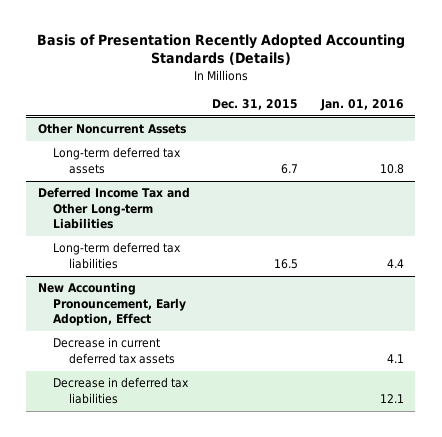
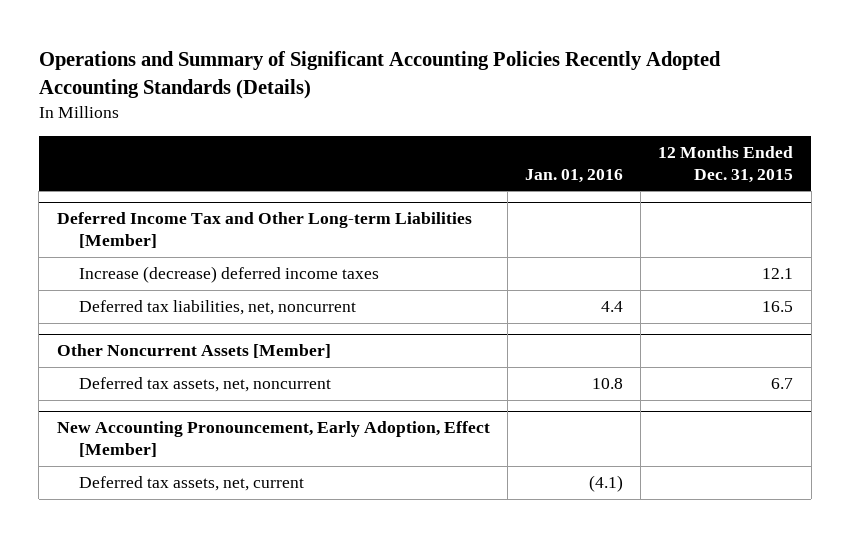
- Basis of Presentation Recently Adopted Accounting Standards (Details)
+ Operations and Summary of Significant Accounting Policies Recently Adopted Accounting Standards (Details)
- | Dec. 31, 2015 | Jan. 01, 2016
+ | Jan. 01, 2016 | 12 Months Ended Dec. 31, 2015
- Other Noncurrent Assets
- Long-term deferred tax assets | 6.7 | 10.8
- Deferred Income Tax and Other Long-term Liabilities
- Long-term deferred tax liabilities | 16.5 | 4.4
- New Accounting Pronouncement, Early Adoption, Effect
- Decrease in current deferred tax assets | | 4.1
- Decrease in deferred tax liabilities | | 12.1
+ Deferred Income Tax and Other Long-term Liabilities [Member]
+ Increase (decrease) deferred income taxes | | 12.1
+ Deferred tax liabilities, net, noncurrent | 4.4 | 16.5
+ Other Noncurrent Assets [Member]
+ Deferred tax assets, net, noncurrent | 10.8 | 6.7
+ New Accounting Pronouncement, Early Adoption, Effect [Member]
+ Deferred tax assets, net, current | (4.1) |

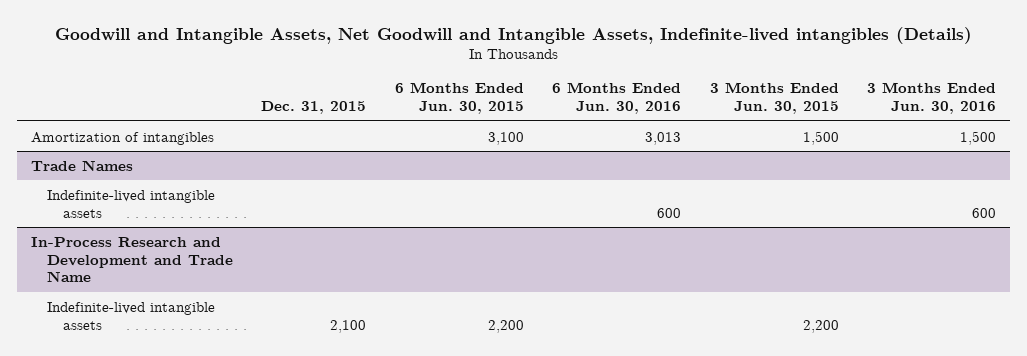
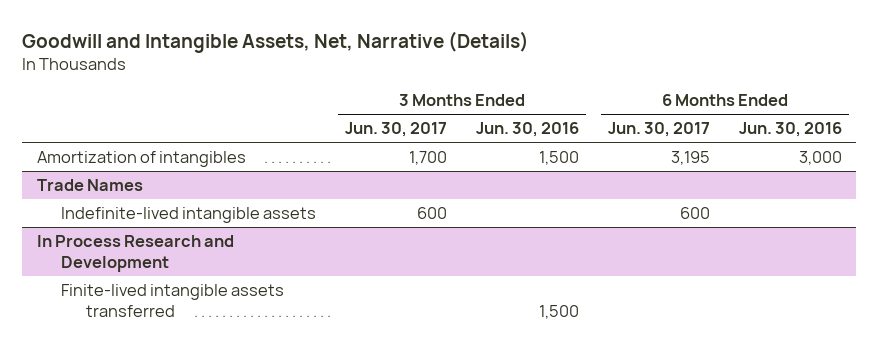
- Goodwill and Intangible Assets, Net Goodwill and Intangible Assets, Indefinite-lived intangibles (Details)
+ Goodwill and Intangible Assets, Net, Narrative (Details)
- | Dec. 31, 2015 | 6 Months Ended Jun. 30, 2015 | 6 Months Ended Jun. 30, 2016 | 3 Months Ended Jun. 30, 2015 | 3 Months Ended Jun. 30, 2016
+ | 3 Months Ended Jun. 30, 2017 | 3 Months Ended Jun. 30, 2016 | 6 Months Ended Jun. 30, 2017 | 6 Months Ended Jun. 30, 2016
- Amortization of intangibles | | 3,100 | 3,013 | 1,500 | 1,500
+ Amortization of intangibles | 1,700 | 1,500 | 3,195 | 3,000
@ Trade Names
- Indefinite-lived intangible assets | | | 600 | | 600
- In-Process Research and Development and Trade Name
+ In Process Research and Development
+ Finite-lived intangible assets transferred | | 1,500 | |

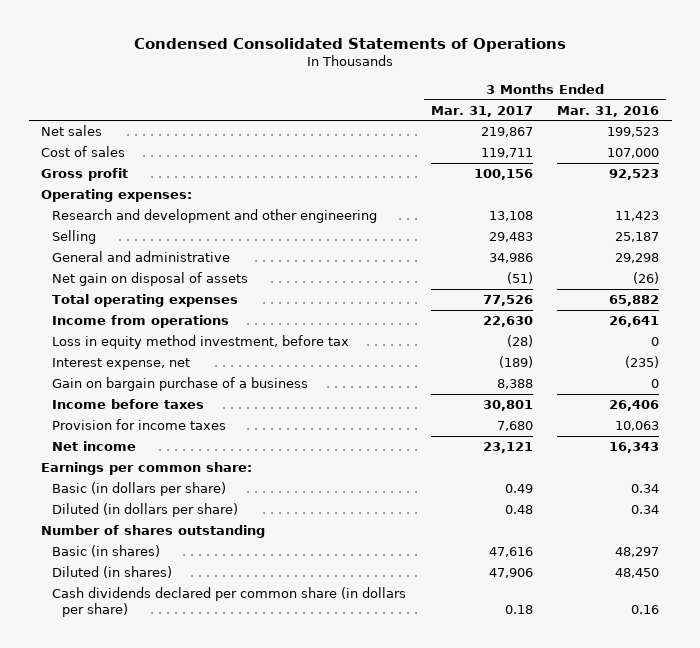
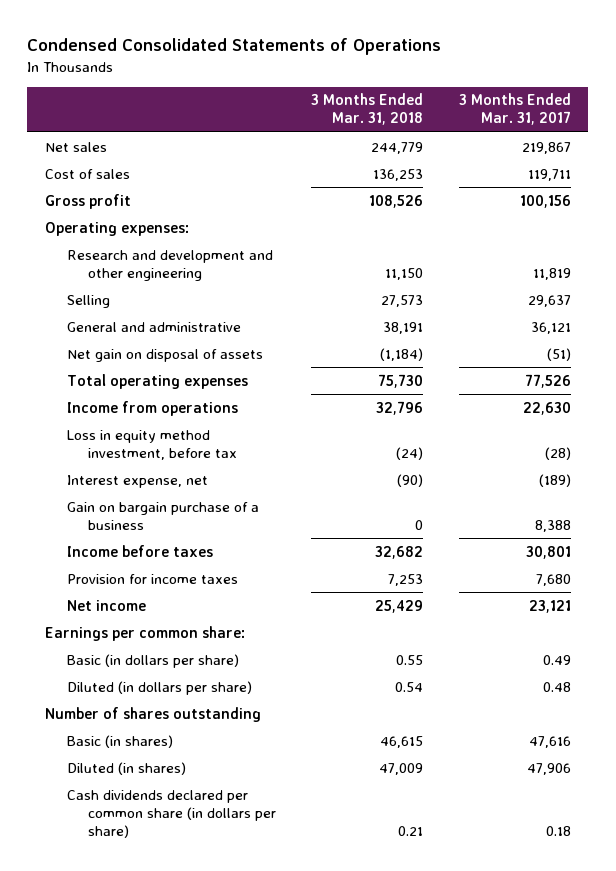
- | 3 Months Ended Mar. 31, 2017 | 3 Months Ended Mar. 31, 2016
+ | 3 Months Ended Mar. 31, 2018 | 3 Months Ended Mar. 31, 2017
- Research and development and other engineering | 13,108 | 11,423
- Selling | 29,483 | 25,187
- General and administrative | 34,986 | 29,298
+ Research and development and other engineering | 11,150 | 11,819
+ Selling | 27,573 | 29,637
+ General and administrative | 38,191 | 36,121

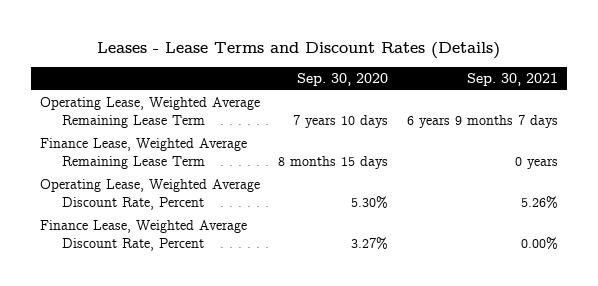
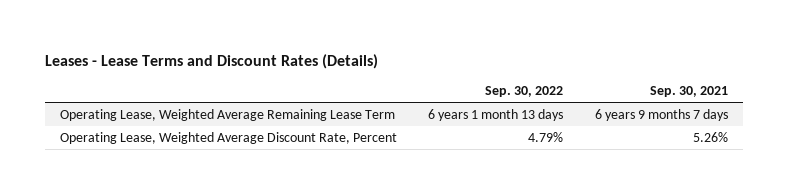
- | Sep. 30, 2020 | Sep. 30, 2021
+ | Sep. 30, 2022 | Sep. 30, 2021
- Finance Lease, Weighted Average Remaining Lease Term | 8 months 15 days | 0 years
- Finance Lease, Weighted Average Discount Rate, Percent | 3.27% | 0.00%

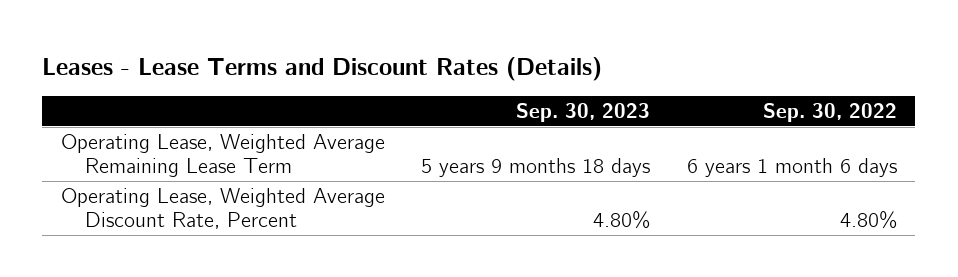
- | Sep. 30, 2022 | Sep. 30, 2021
+ | Sep. 30, 2023 | Sep. 30, 2022
- Operating Lease, Weighted Average Remaining Lease Term | 6 years 1 month 13 days | 6 years 9 months 7 days
- Operating Lease, Weighted Average Discount Rate, Percent | 4.79% | 5.26%
+ Operating Lease, Weighted Average Remaining Lease Term | 5 years 9 months 18 days | 6 years 1 month 6 days
+ Operating Lease, Weighted Average Discount Rate, Percent | 4.80% | 4.80%

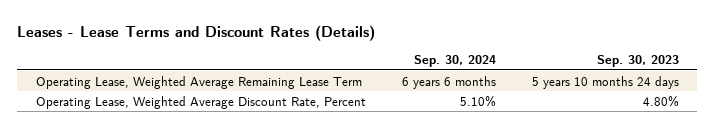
- | Sep. 30, 2023 | Sep. 30, 2022
+ | Sep. 30, 2024 | Sep. 30, 2023
- Operating Lease, Weighted Average Remaining Lease Term | 5 years 9 months 18 days | 6 years 1 month 6 days
+ Operating Lease, Weighted Average Remaining Lease Term | 6 years 6 months | 5 years 10 months 24 days

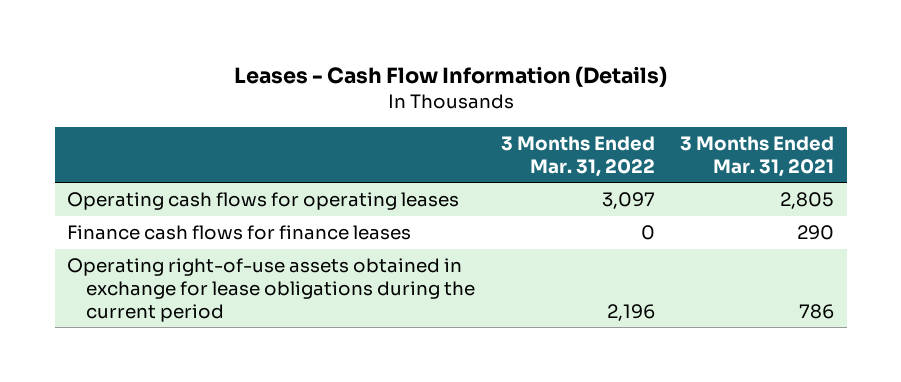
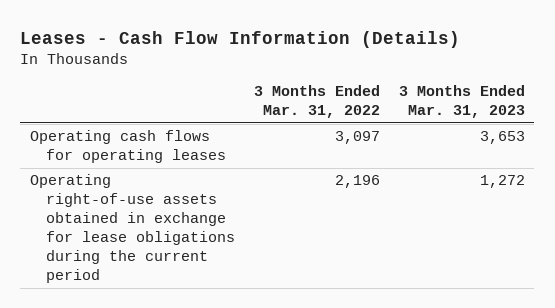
- | 3 Months Ended Mar. 31, 2022 | 3 Months Ended Mar. 31, 2021
+ | 3 Months Ended Mar. 31, 2022 | 3 Months Ended Mar. 31, 2023
- Finance cash flows for finance leases | 0 | 290

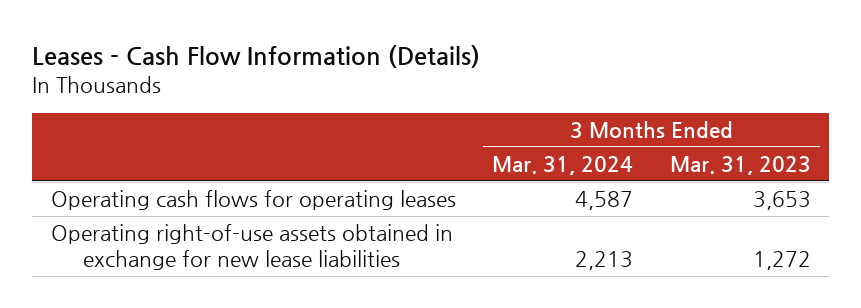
- | 3 Months Ended Mar. 31, 2022 | 3 Months Ended Mar. 31, 2023
+ | 3 Months Ended Mar. 31, 2024 | 3 Months Ended Mar. 31, 2023
- Operating right-of-use assets obtained in exchange for lease obligations during the current period | 2,196 | 1,272
+ Operating right-of-use assets obtained in exchange for new lease liabilities | 2,213 | 1,272

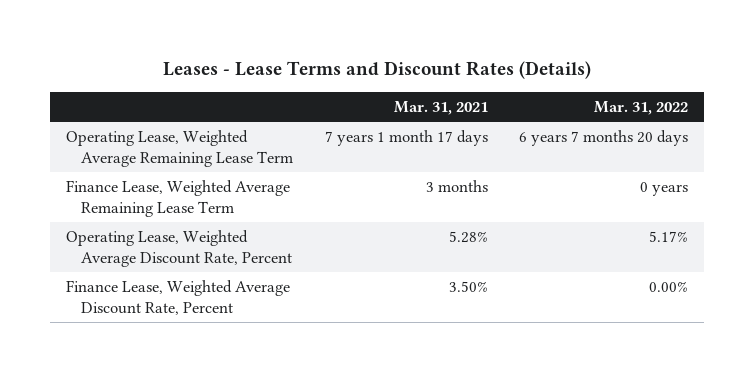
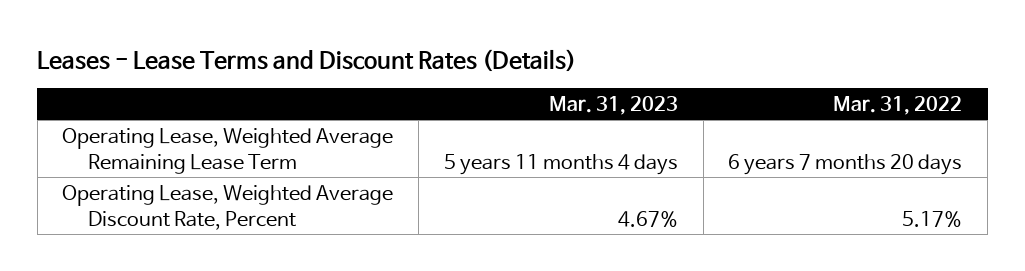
- | Mar. 31, 2021 | Mar. 31, 2022
+ | Mar. 31, 2023 | Mar. 31, 2022
- Finance Lease, Weighted Average Remaining Lease Term | 3 months | 0 years
- Finance Lease, Weighted Average Discount Rate, Percent | 3.50% | 0.00%

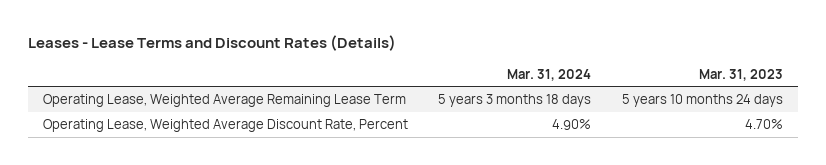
- | Mar. 31, 2023 | Mar. 31, 2022
+ | Mar. 31, 2024 | Mar. 31, 2023
- Operating Lease, Weighted Average Remaining Lease Term | 5 years 11 months 4 days | 6 years 7 months 20 days
- Operating Lease, Weighted Average Discount Rate, Percent | 4.67% | 5.17%
+ Operating Lease, Weighted Average Remaining Lease Term | 5 years 3 months 18 days | 5 years 10 months 24 days
+ Operating Lease, Weighted Average Discount Rate, Percent | 4.90% | 4.70%

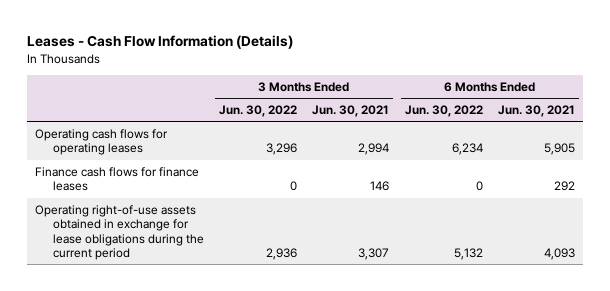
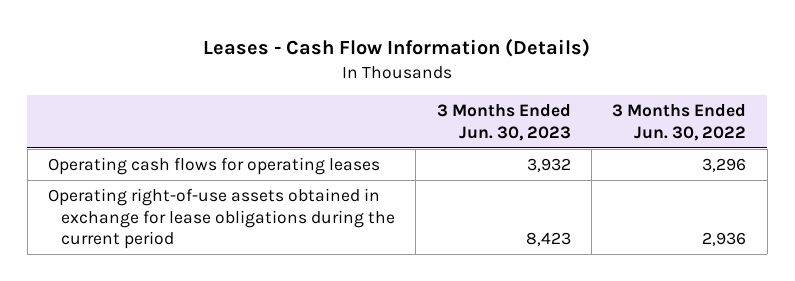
- | 3 Months Ended Jun. 30, 2022 | 3 Months Ended Jun. 30, 2021 | 6 Months Ended Jun. 30, 2022 | 6 Months Ended Jun. 30, 2021
+ | 3 Months Ended Jun. 30, 2023 | 3 Months Ended Jun. 30, 2022
- Finance cash flows for finance leases | 0 | 146 | 0 | 292

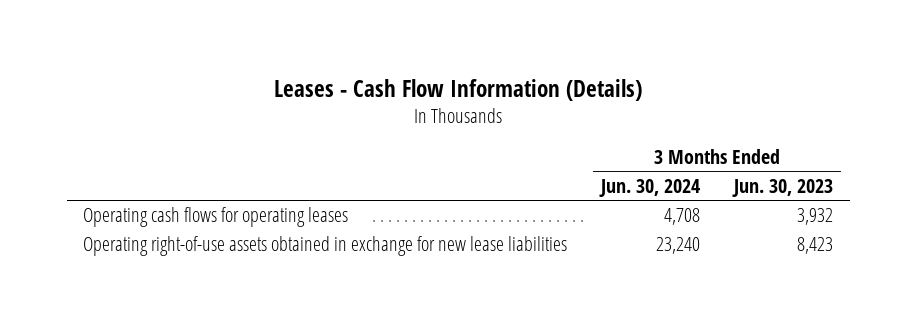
- | 3 Months Ended Jun. 30, 2023 | 3 Months Ended Jun. 30, 2022
+ | 3 Months Ended Jun. 30, 2024 | 3 Months Ended Jun. 30, 2023
- Operating right-of-use assets obtained in exchange for lease obligations during the current period | 8,423 | 2,936
+ Operating right-of-use assets obtained in exchange for new lease liabilities | 23,240 | 8,423

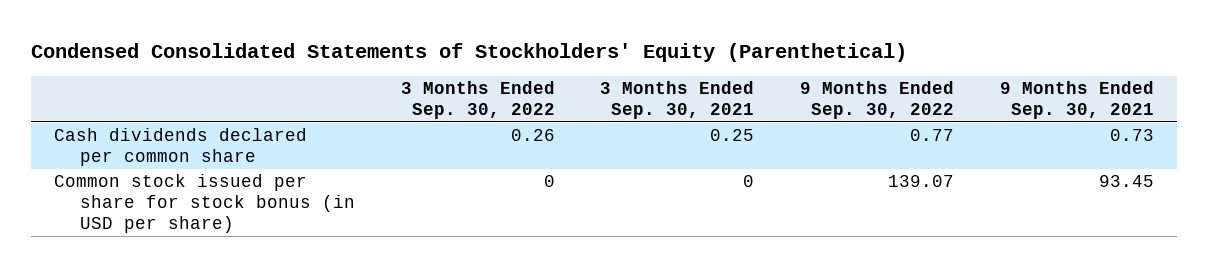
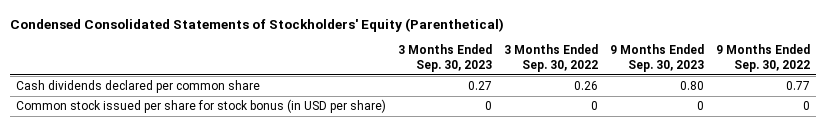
- | 3 Months Ended Sep. 30, 2022 | 3 Months Ended Sep. 30, 2021 | 9 Months Ended Sep. 30, 2022 | 9 Months Ended Sep. 30, 2021
+ | 3 Months Ended Sep. 30, 2023 | 3 Months Ended Sep. 30, 2022 | 9 Months Ended Sep. 30, 2023 | 9 Months Ended Sep. 30, 2022
- Common stock issued per share for stock bonus (in USD per share) | 0 | 0 | 139.07 | 93.45
+ Common stock issued per share for stock bonus (in USD per share) | 0 | 0 | 0 | 0

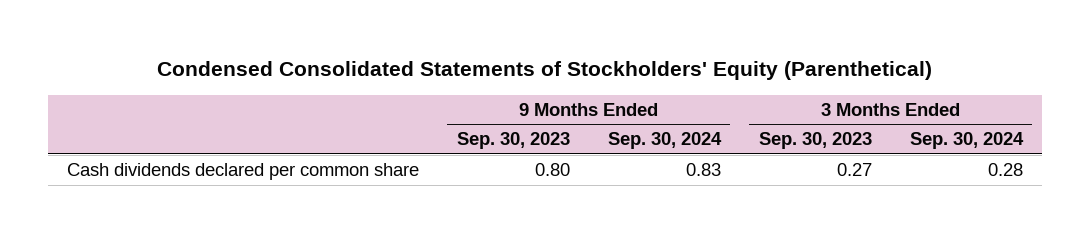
- | 3 Months Ended Sep. 30, 2023 | 3 Months Ended Sep. 30, 2022 | 9 Months Ended Sep. 30, 2023 | 9 Months Ended Sep. 30, 2022
+ | 9 Months Ended Sep. 30, 2023 | 9 Months Ended Sep. 30, 2024 | 3 Months Ended Sep. 30, 2023 | 3 Months Ended Sep. 30, 2024
- Common stock issued per share for stock bonus (in USD per share) | 0 | 0 | 0 | 0

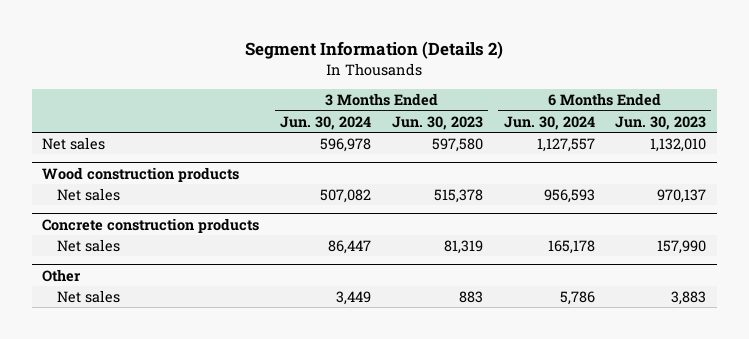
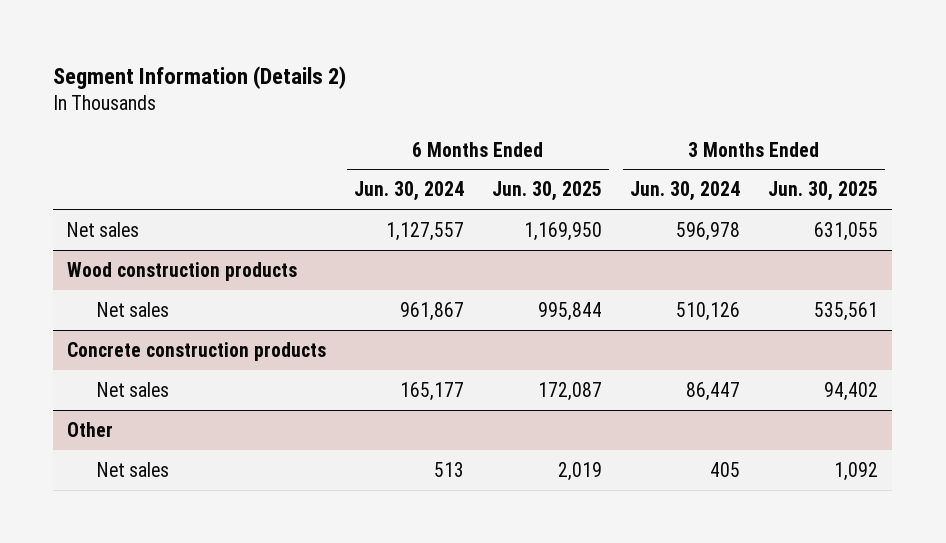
- | 3 Months Ended Jun. 30, 2024 | 3 Months Ended Jun. 30, 2023 | 6 Months Ended Jun. 30, 2024 | 6 Months Ended Jun. 30, 2023
+ | 6 Months Ended Jun. 30, 2024 | 6 Months Ended Jun. 30, 2025 | 3 Months Ended Jun. 30, 2024 | 3 Months Ended Jun. 30, 2025
@ Wood construction products
- Net sales | 507,082 | 515,378 | 956,593 | 970,137
+ Net sales | 961,867 | 995,844 | 510,126 | 535,561
@ Concrete construction products
- Net sales | 86,447 | 81,319 | 165,178 | 157,990
+ Net sales | 165,177 | 172,087 | 86,447 | 94,402
@ Other
- Net sales | 3,449 | 883 | 5,786 | 3,883
+ Net sales | 513 | 2,019 | 405 | 1,092

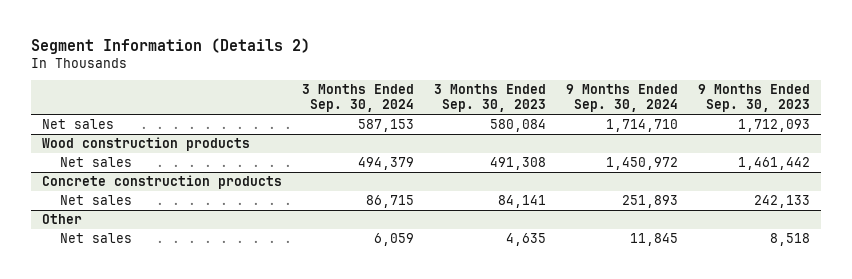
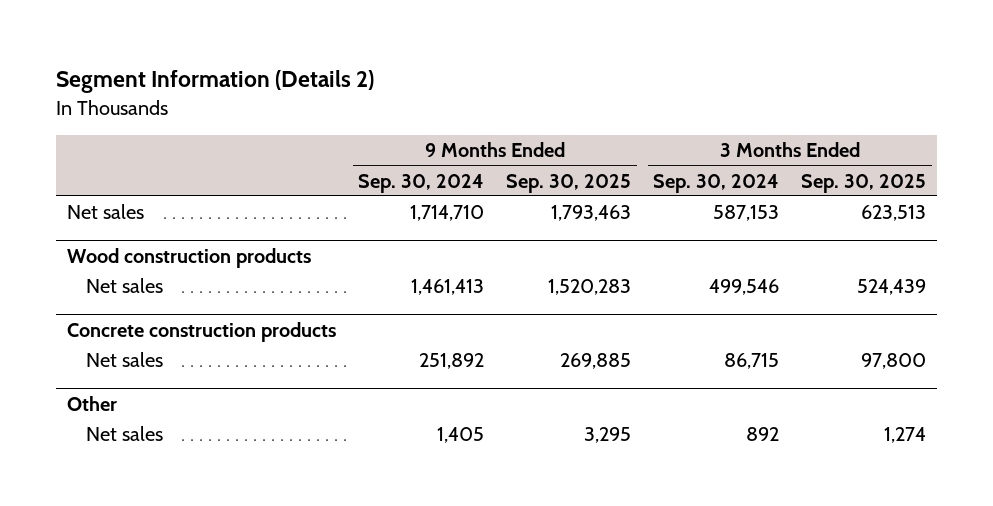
- | 3 Months Ended Sep. 30, 2024 | 3 Months Ended Sep. 30, 2023 | 9 Months Ended Sep. 30, 2024 | 9 Months Ended Sep. 30, 2023
+ | 9 Months Ended Sep. 30, 2024 | 9 Months Ended Sep. 30, 2025 | 3 Months Ended Sep. 30, 2024 | 3 Months Ended Sep. 30, 2025
@ Wood construction products
- Net sales | 494,379 | 491,308 | 1,450,972 | 1,461,442
+ Net sales | 1,461,413 | 1,520,283 | 499,546 | 524,439
@ Concrete construction products
- Net sales | 86,715 | 84,141 | 251,893 | 242,133
+ Net sales | 251,892 | 269,885 | 86,715 | 97,800
@ Other
- Net sales | 6,059 | 4,635 | 11,845 | 8,518
+ Net sales | 1,405 | 3,295 | 892 | 1,274

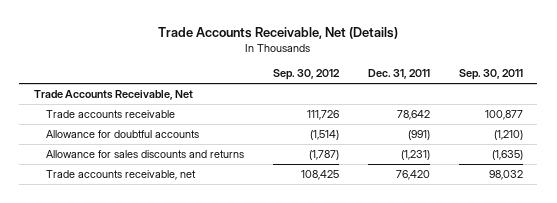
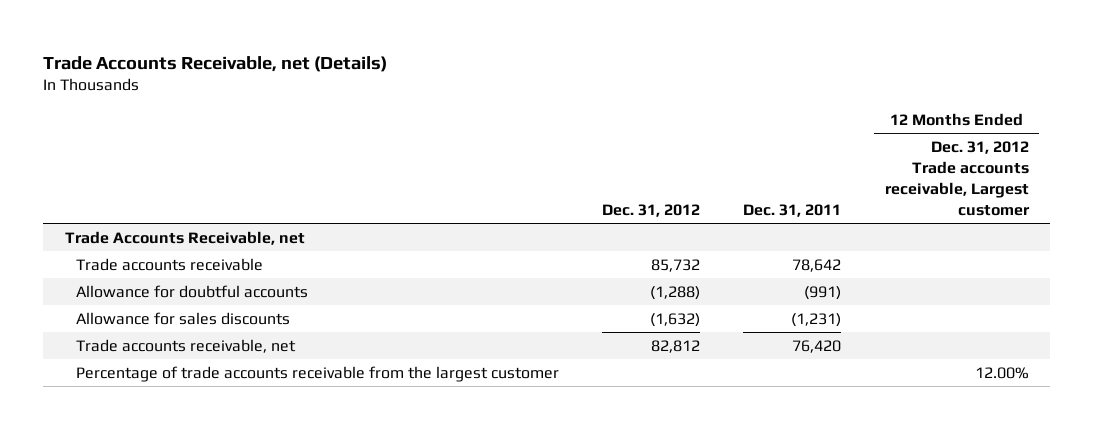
- Trade Accounts Receivable, Net (Details)
+ Trade Accounts Receivable, net (Details)
- | Sep. 30, 2012 | Dec. 31, 2011 | Sep. 30, 2011
+ | Dec. 31, 2012 | Dec. 31, 2011 | 12 Months Ended Dec. 31, 2012 Trade accounts receivable, Largest customer
- Trade Accounts Receivable, Net
+ Trade Accounts Receivable, net
- Allowance for sales discounts and returns | (1,787) | (1,231) | (1,635)
+ Allowance for sales discounts | (1,632) | (1,231) |
+ Percentage of trade accounts receivable from the largest customer | | | 12.00%

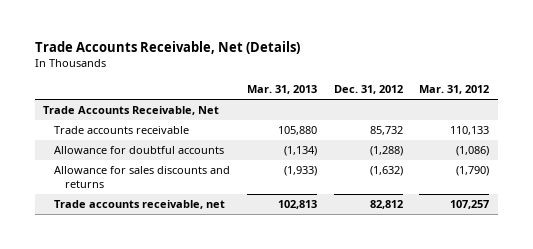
- Trade Accounts Receivable, net (Details)
+ Trade Accounts Receivable, Net (Details)
- | Dec. 31, 2012 | Dec. 31, 2011 | 12 Months Ended Dec. 31, 2012 Trade accounts receivable, Largest customer
+ | Mar. 31, 2013 | Dec. 31, 2012 | Mar. 31, 2012
- Trade Accounts Receivable, net
+ Trade Accounts Receivable, Net
- Allowance for sales discounts | (1,632) | (1,231) |
+ Allowance for sales discounts and returns | (1,933) | (1,632) | (1,790)
- Percentage of trade accounts receivable from the largest customer | | | 12.00%

